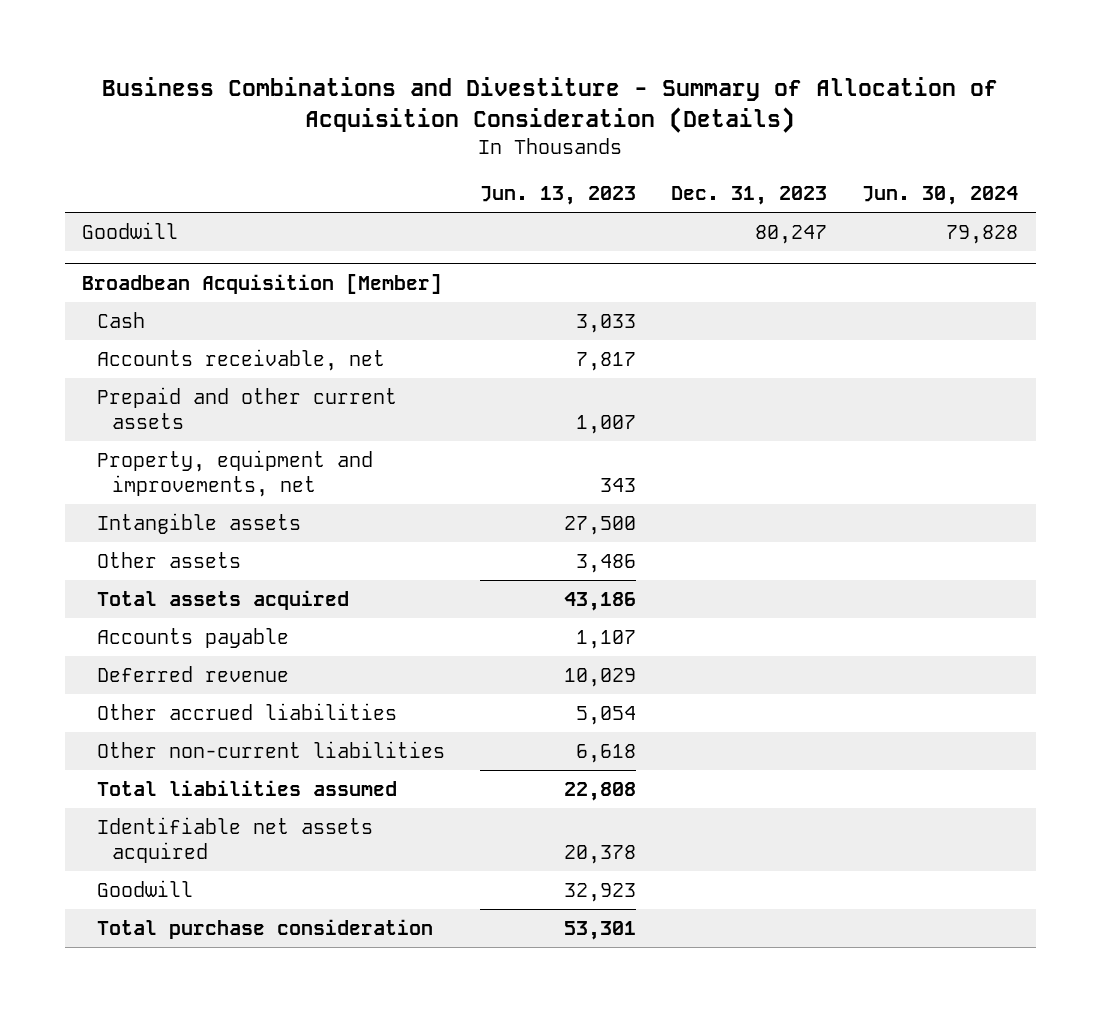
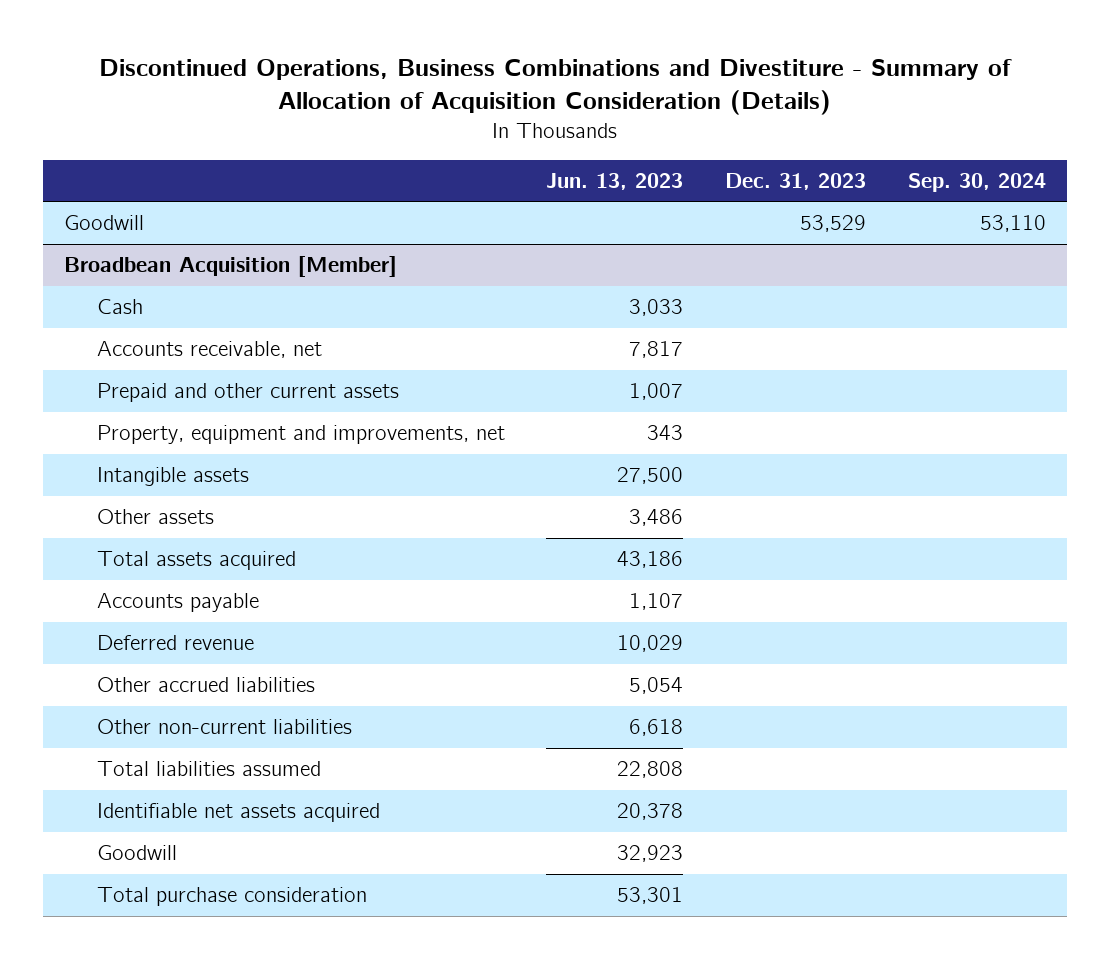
- Business Combinations and Divestiture - Summary of Allocation of Acquisition Consideration (Details)
+ Discontinued Operations, Business Combinations and Divestiture - Summary of Allocation of Acquisition Consideration (Details)
- | Jun. 13, 2023 | Dec. 31, 2023 | Jun. 30, 2024
+ | Jun. 13, 2023 | Dec. 31, 2023 | Sep. 30, 2024
- Goodwill | | 80,247 | 79,828
+ Goodwill | | 53,529 | 53,110

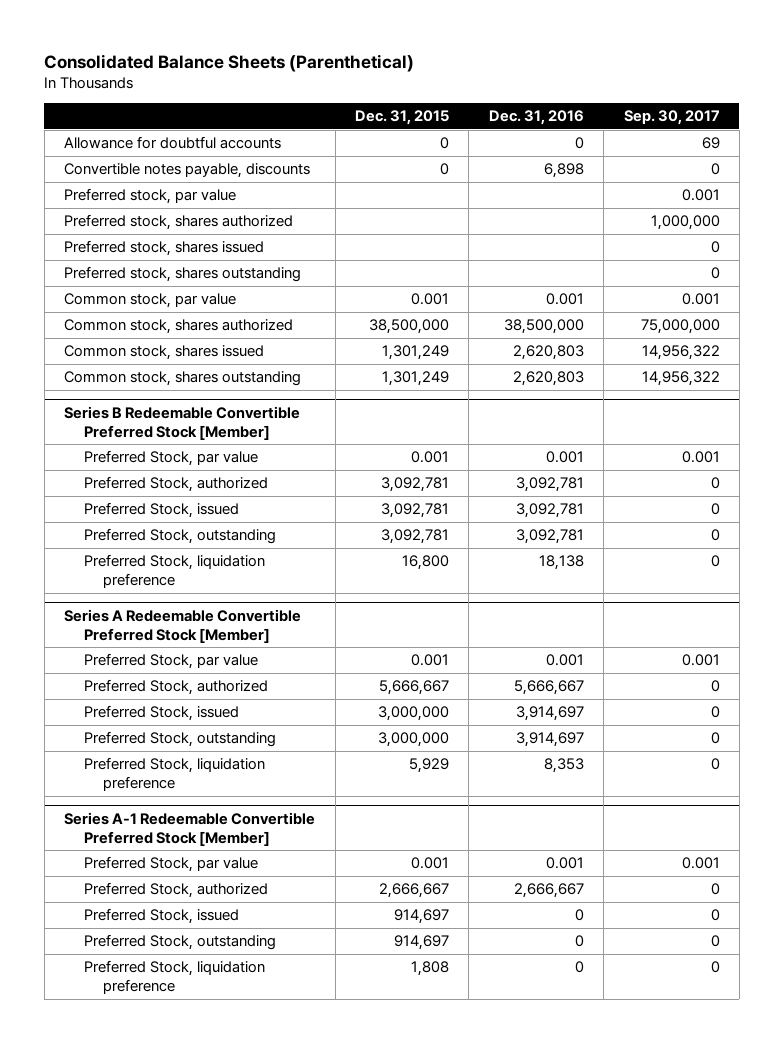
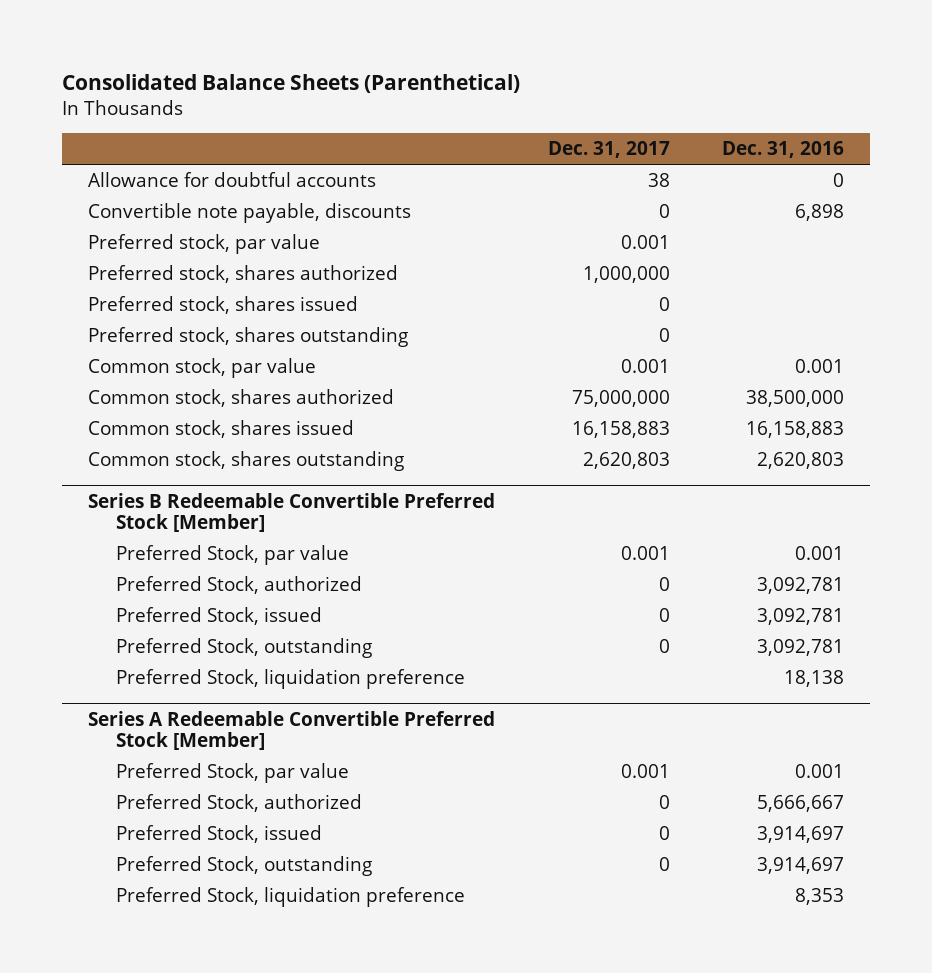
- | Dec. 31, 2015 | Dec. 31, 2016 | Sep. 30, 2017
+ | Dec. 31, 2017 | Dec. 31, 2016
- Convertible notes payable, discounts | 0 | 6,898 | 0
+ Convertible note payable, discounts | 0 | 6,898
- Common stock, shares issued | 1,301,249 | 2,620,803 | 14,956,322
+ Common stock, shares issued | 16,158,883 | 16,158,883
- Series A-1 Redeemable Convertible Preferred Stock [Member]
- Preferred Stock, par value | 0.001 | 0.001 | 0.001
- Preferred Stock, authorized | 2,666,667 | 2,666,667 | 0
- Preferred Stock, issued | 914,697 | 0 | 0
- Preferred Stock, outstanding | 914,697 | 0 | 0
- Preferred Stock, liquidation preference | 1,808 | 0 | 0

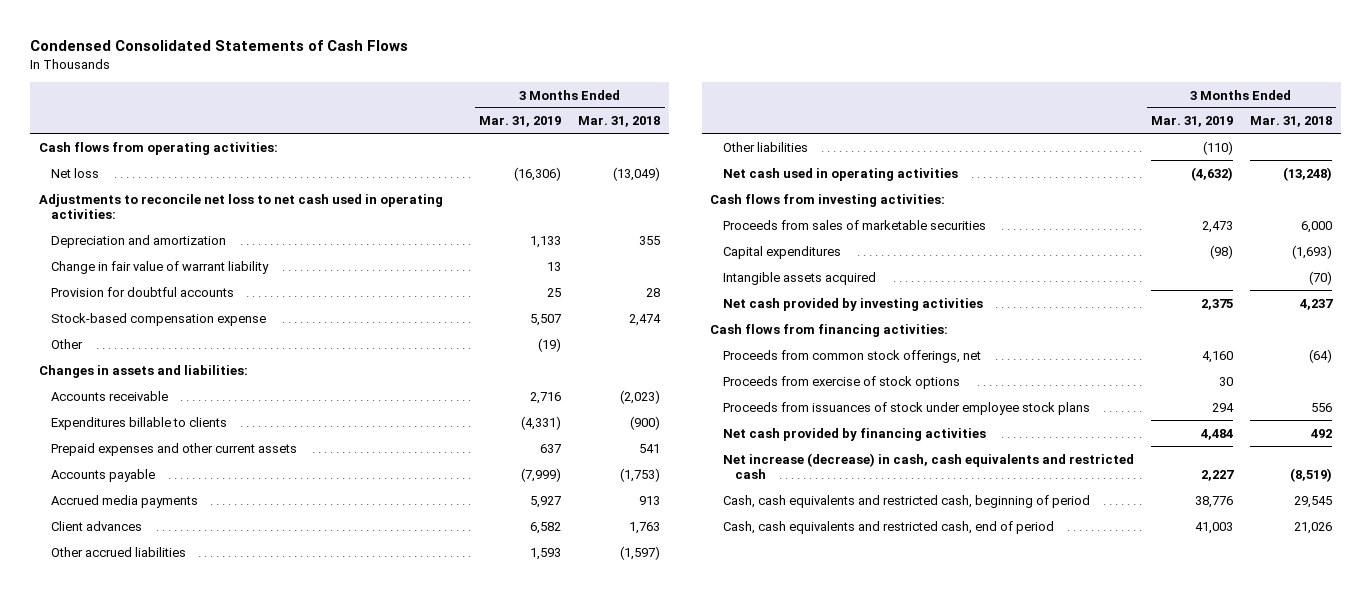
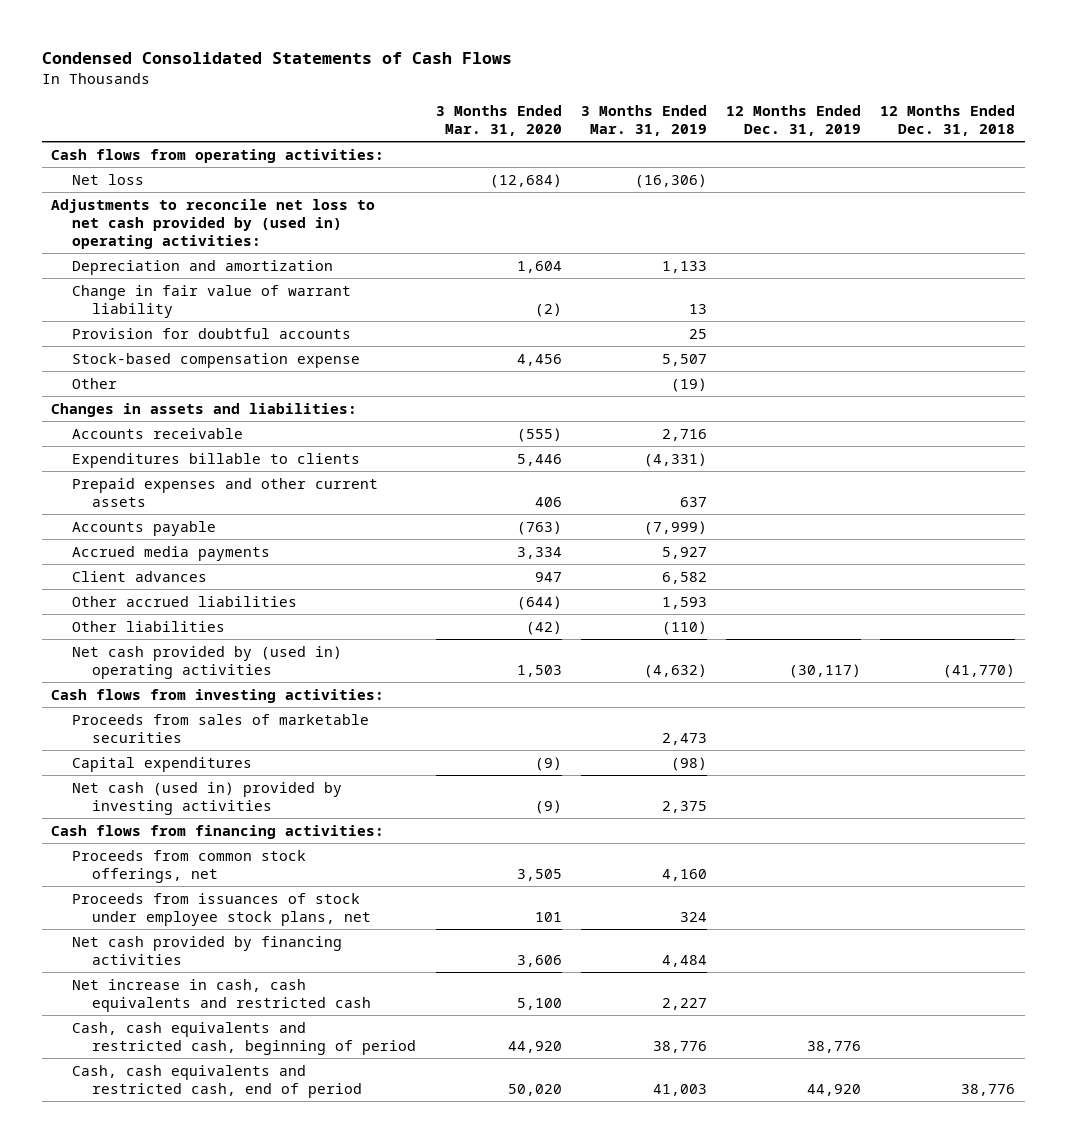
- | 3 Months Ended Mar. 31, 2019 | 3 Months Ended Mar. 31, 2018
+ | 3 Months Ended Mar. 31, 2020 | 3 Months Ended Mar. 31, 2019 | 12 Months Ended Dec. 31, 2019 | 12 Months Ended Dec. 31, 2018
- Adjustments to reconcile net loss to net cash used in operating activities:
+ Adjustments to reconcile net loss to net cash provided by (used in) operating activities:
- Net cash used in operating activities | (4,632) | (13,248)
+ Net cash provided by (used in) operating activities | 1,503 | (4,632) | (30,117) | (41,770)
- Intangible assets acquired | | (70)
- Net cash provided by investing activities | 2,375 | 4,237
+ Net cash (used in) provided by investing activities | (9) | 2,375 | |
- Proceeds from exercise of stock options | 30 |
- Proceeds from issuances of stock under employee stock plans | 294 | 556
+ Proceeds from issuances of stock under employee stock plans, net | 101 | 324 | |
- Net increase (decrease) in cash, cash equivalents and restricted cash | 2,227 | (8,519)
+ Net increase in cash, cash equivalents and restricted cash | 5,100 | 2,227 | |

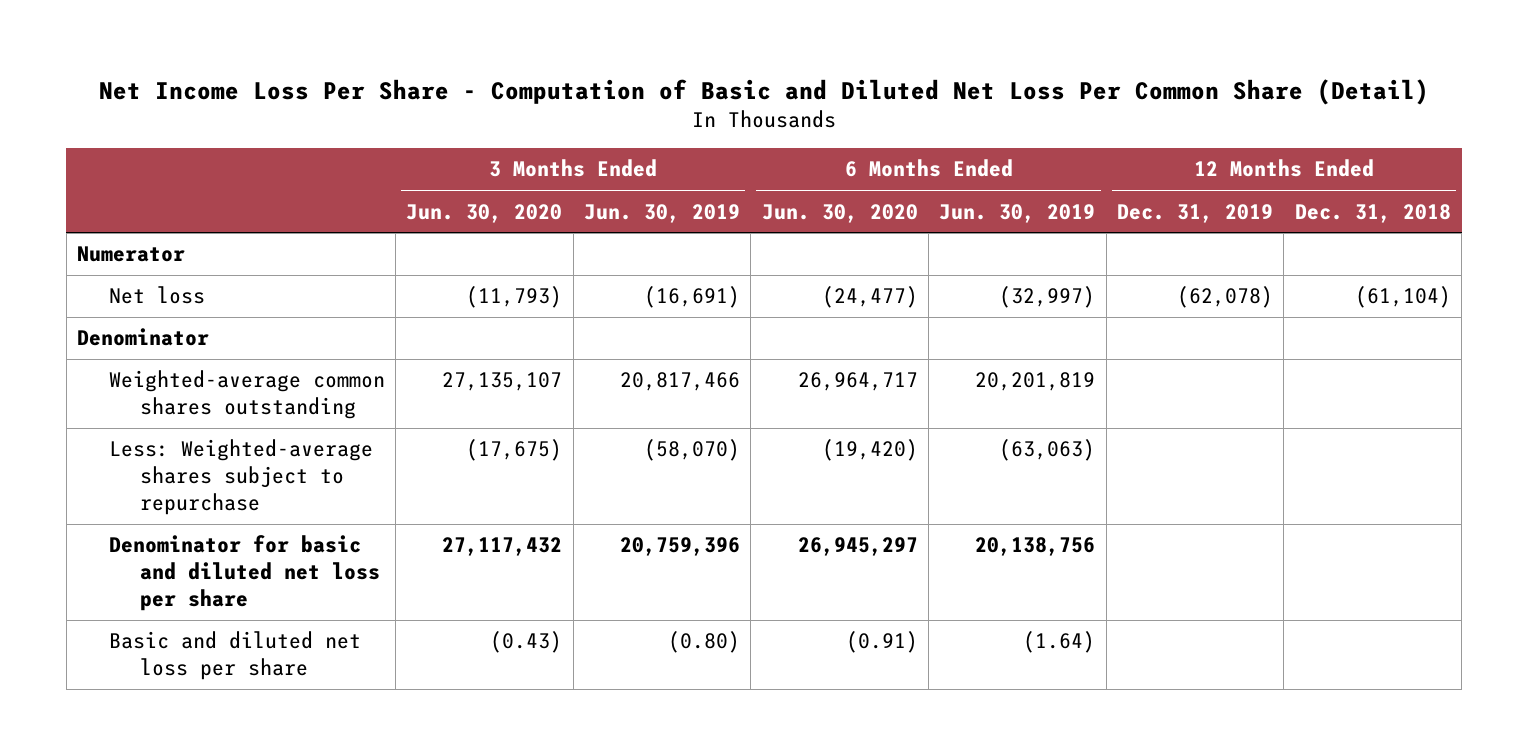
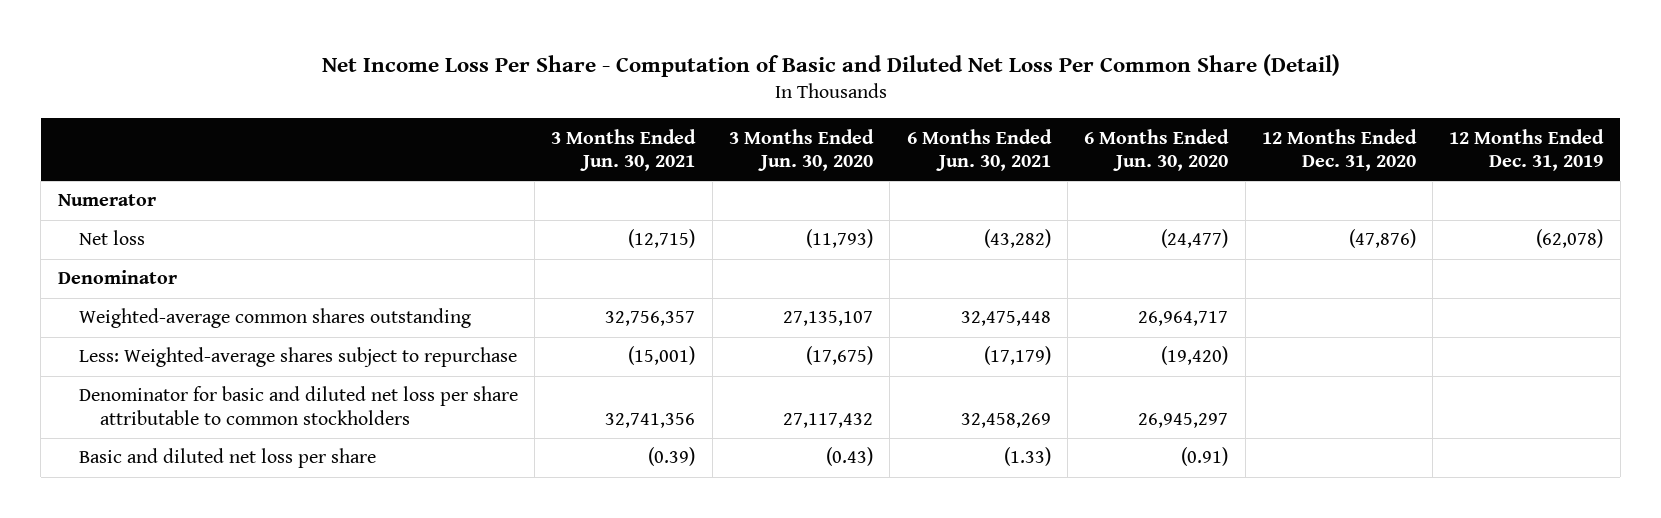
- | 3 Months Ended Jun. 30, 2020 | 3 Months Ended Jun. 30, 2019 | 6 Months Ended Jun. 30, 2020 | 6 Months Ended Jun. 30, 2019 | 12 Months Ended Dec. 31, 2019 | 12 Months Ended Dec. 31, 2018
+ | 3 Months Ended Jun. 30, 2021 | 3 Months Ended Jun. 30, 2020 | 6 Months Ended Jun. 30, 2021 | 6 Months Ended Jun. 30, 2020 | 12 Months Ended Dec. 31, 2020 | 12 Months Ended Dec. 31, 2019
- Denominator for basic and diluted net loss per share | 27,117,432 | 20,759,396 | 26,945,297 | 20,138,756 | |
+ Denominator for basic and diluted net loss per share attributable to common stockholders | 32,741,356 | 27,117,432 | 32,458,269 | 26,945,297 | |

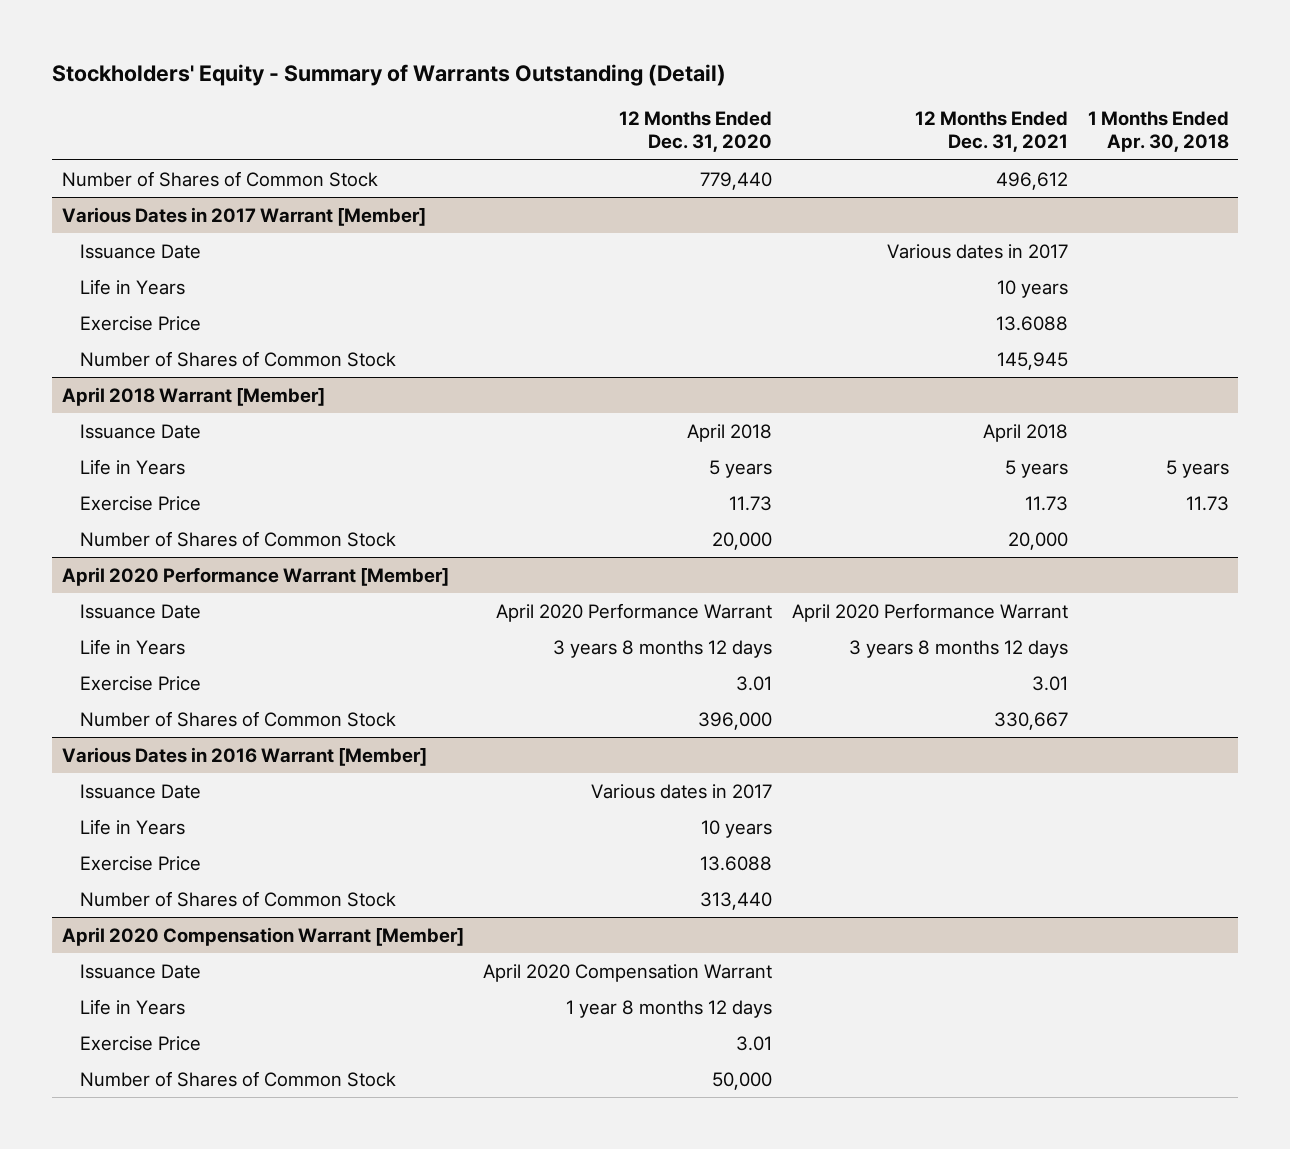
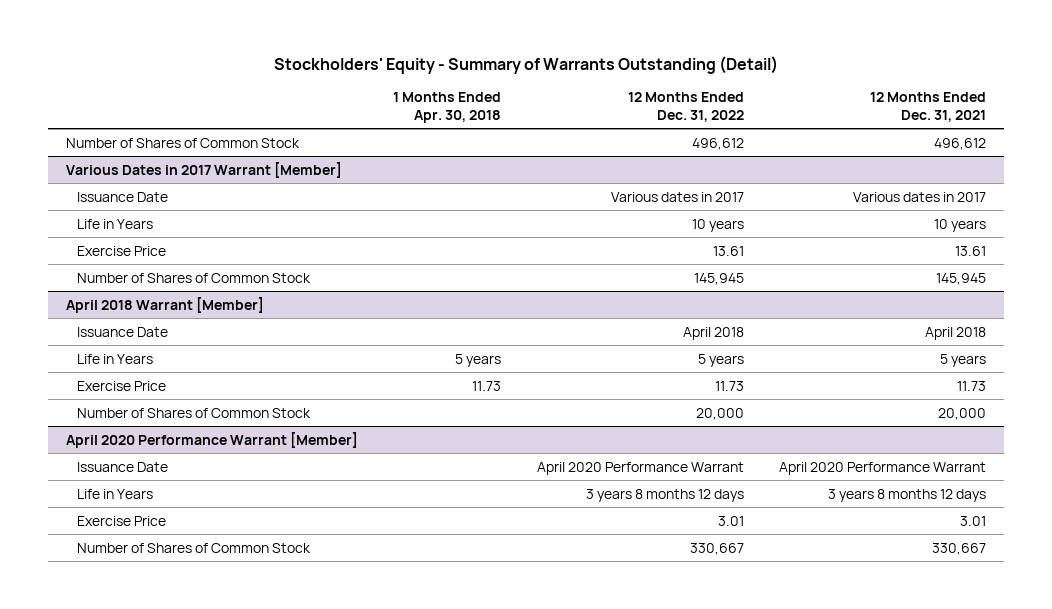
- | 12 Months Ended Dec. 31, 2020 | 12 Months Ended Dec. 31, 2021 | 1 Months Ended Apr. 30, 2018
+ | 1 Months Ended Apr. 30, 2018 | 12 Months Ended Dec. 31, 2022 | 12 Months Ended Dec. 31, 2021
@ Various Dates in 2017 Warrant [Member]
- Exercise Price | | 13.6088 |
+ Exercise Price | | 13.61 | 13.61
- Various Dates in 2016 Warrant [Member]
- Issuance Date | Various dates in 2017 | |
- Life in Years | 10 years | |
- Exercise Price | 13.6088 | |
- Number of Shares of Common Stock | 313,440 | |
- April 2020 Compensation Warrant [Member]
- Issuance Date | April 2020 Compensation Warrant | |
- Life in Years | 1 year 8 months 12 days | |
- Exercise Price | 3.01 | |
- Number of Shares of Common Stock | 50,000 | |

